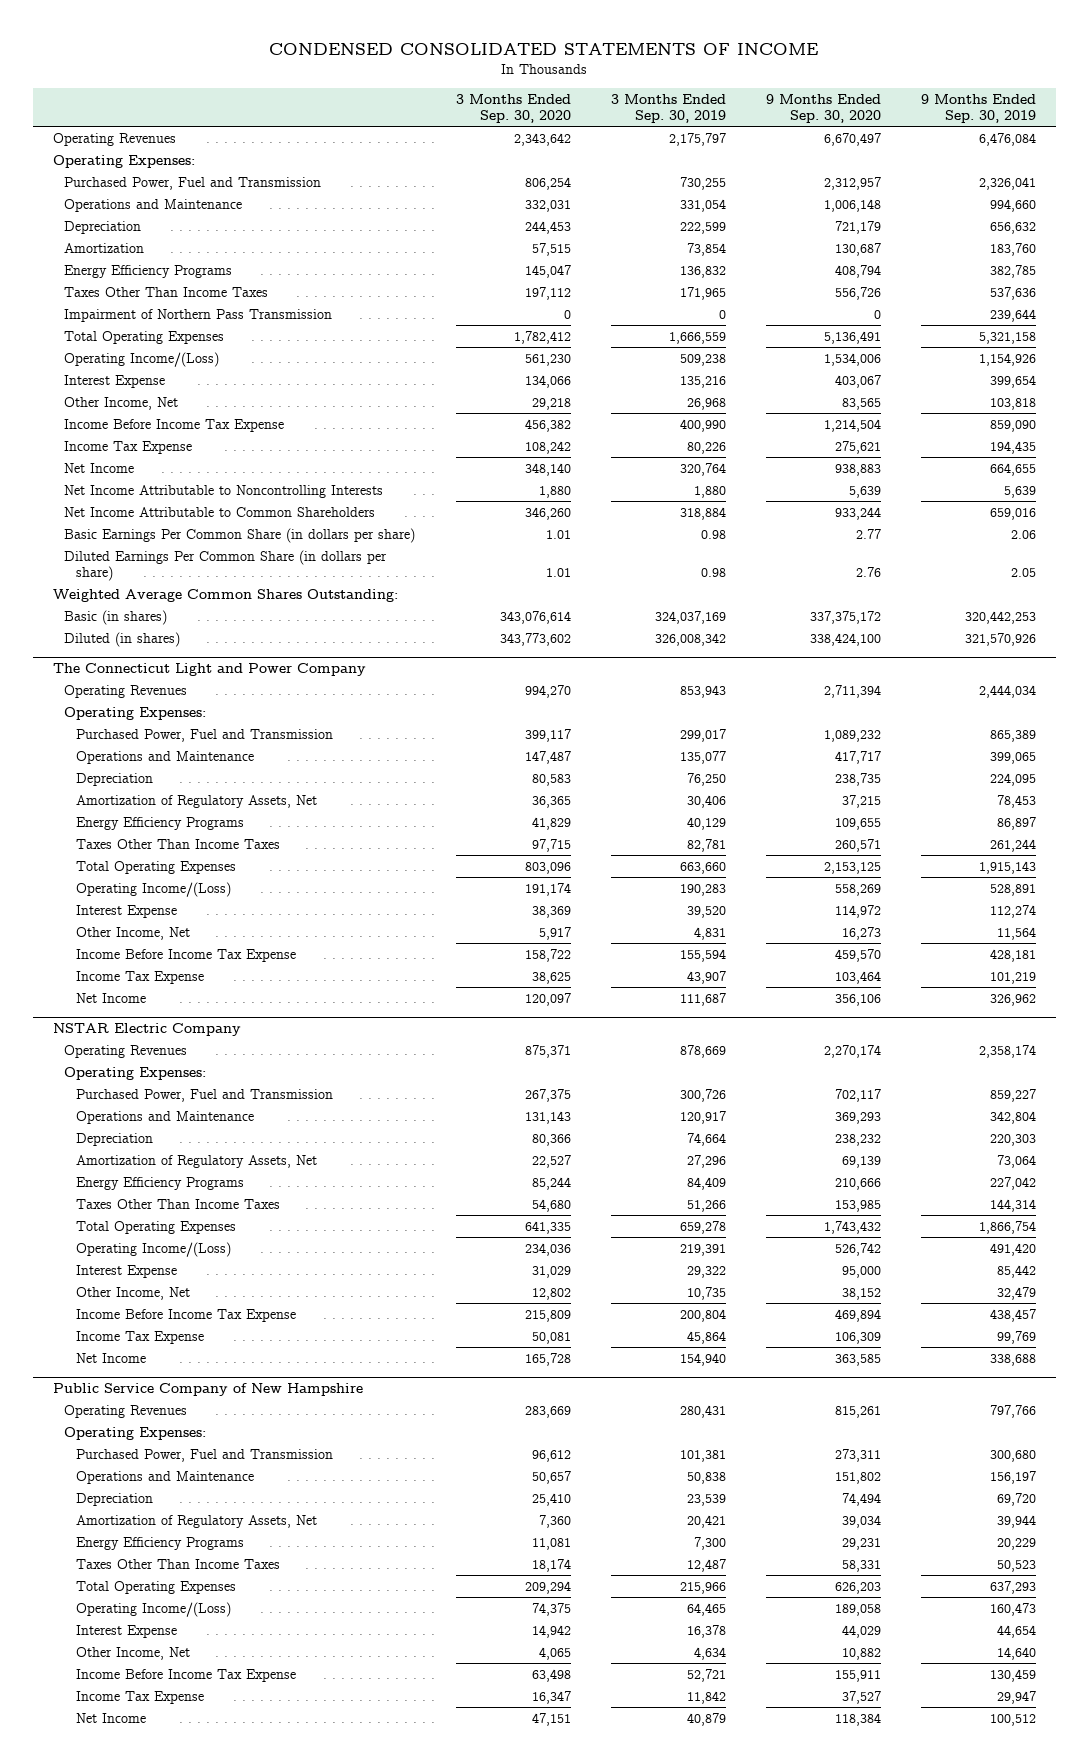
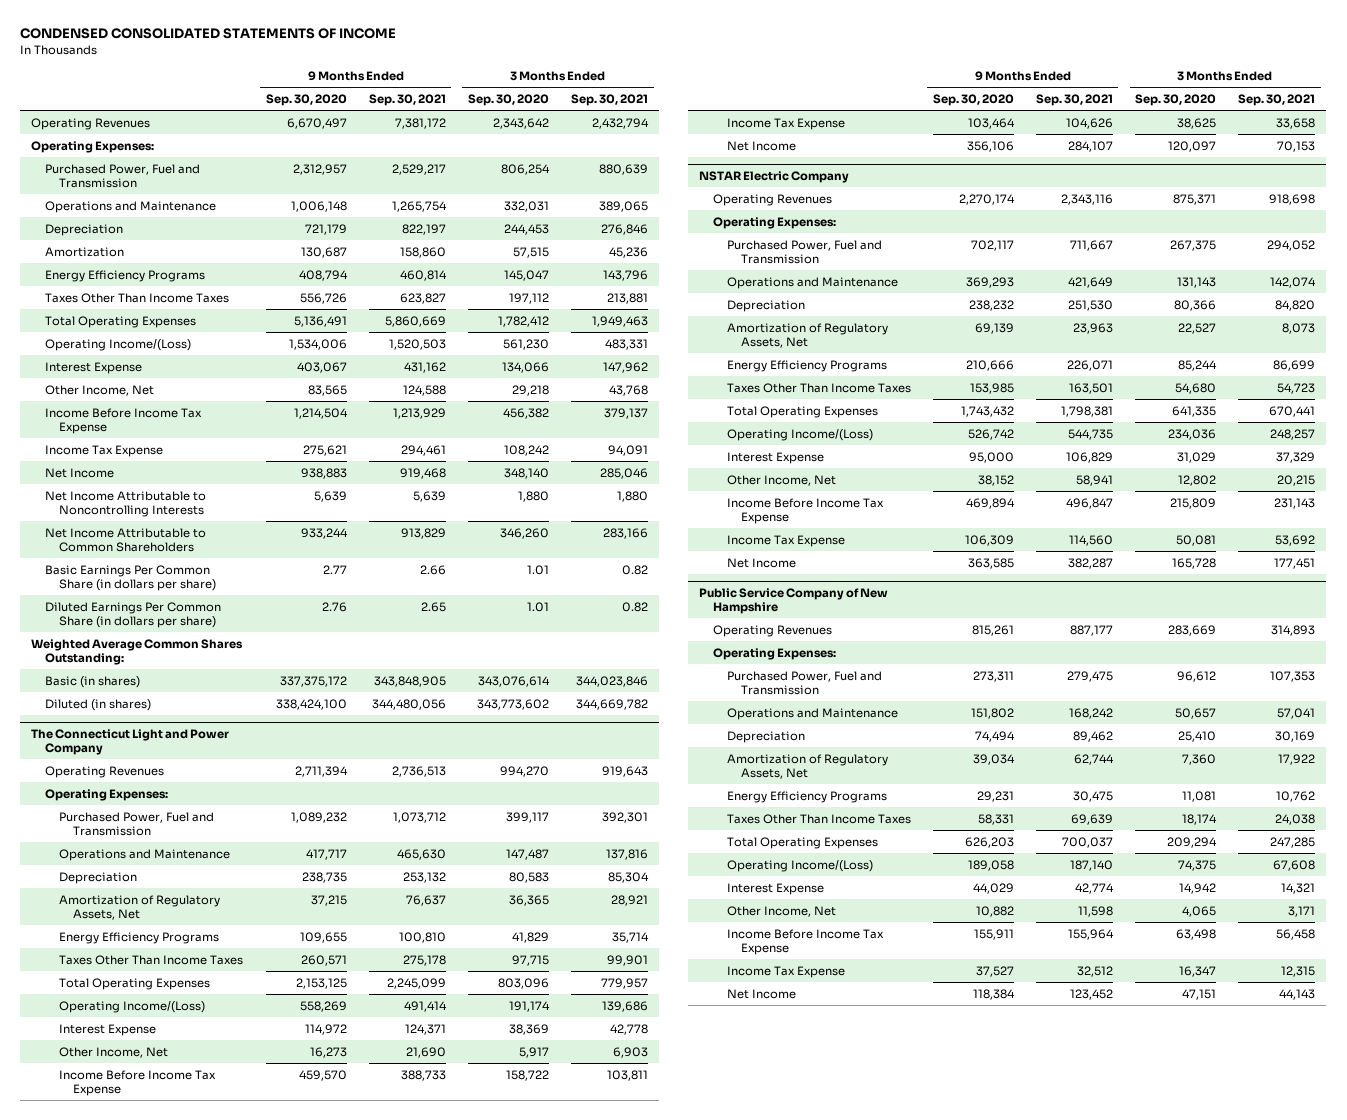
- | 3 Months Ended Sep. 30, 2020 | 3 Months Ended Sep. 30, 2019 | 9 Months Ended Sep. 30, 2020 | 9 Months Ended Sep. 30, 2019
+ | 9 Months Ended Sep. 30, 2020 | 9 Months Ended Sep. 30, 2021 | 3 Months Ended Sep. 30, 2020 | 3 Months Ended Sep. 30, 2021
- Impairment of Northern Pass Transmission | 0 | 0 | 0 | 239,644

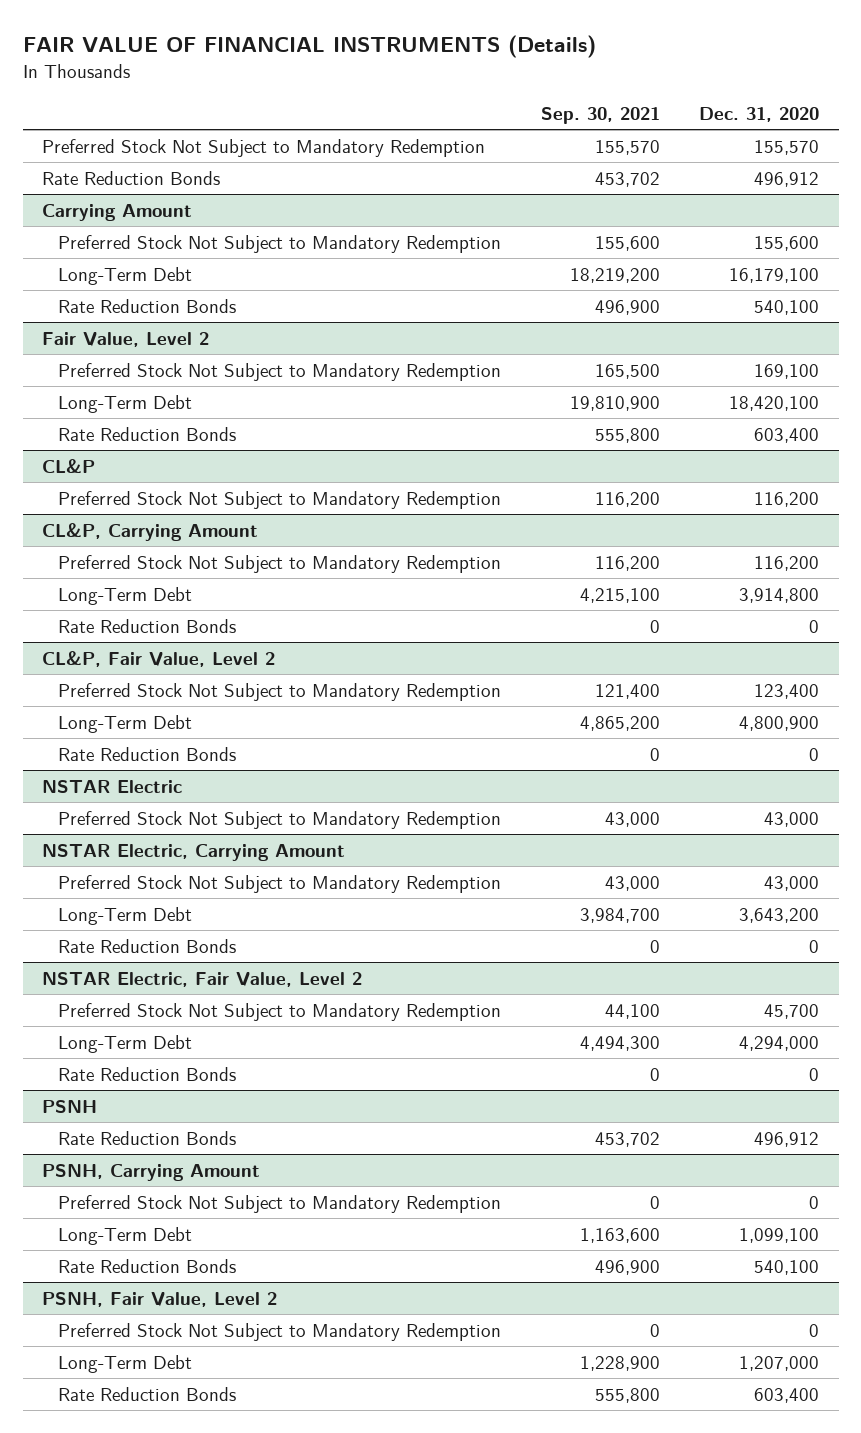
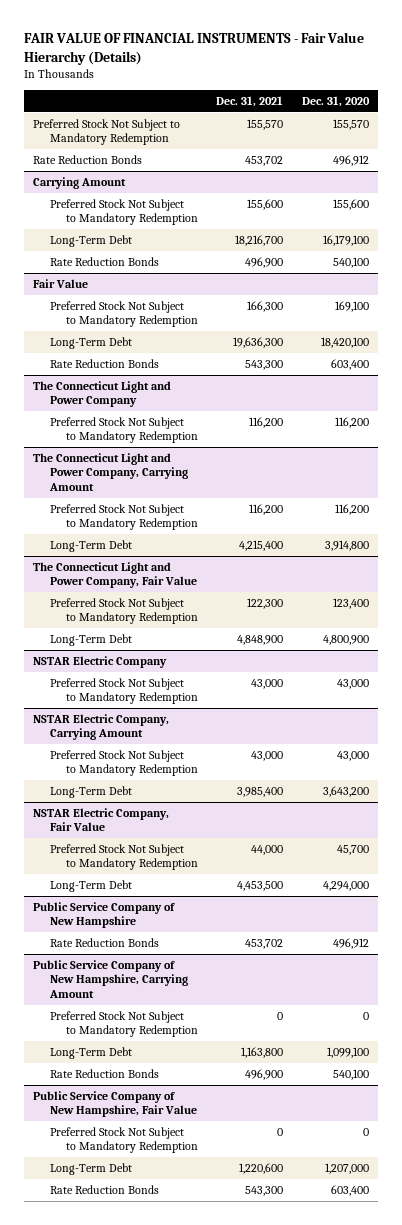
- FAIR VALUE OF FINANCIAL INSTRUMENTS (Details)
+ FAIR VALUE OF FINANCIAL INSTRUMENTS - Fair Value Hierarchy (Details)
- | Sep. 30, 2021 | Dec. 31, 2020
+ | Dec. 31, 2021 | Dec. 31, 2020
- Fair Value, Level 2
+ Fair Value
- CL&P
+ The Connecticut Light and Power Company
- CL&P, Carrying Amount
+ The Connecticut Light and Power Company, Carrying Amount
- Rate Reduction Bonds | 0 | 0
- CL&P, Fair Value, Level 2
+ The Connecticut Light and Power Company, Fair Value
- Rate Reduction Bonds | 0 | 0
- NSTAR Electric
+ NSTAR Electric Company
- NSTAR Electric, Carrying Amount
+ NSTAR Electric Company, Carrying Amount
- Rate Reduction Bonds | 0 | 0
- NSTAR Electric, Fair Value, Level 2
+ NSTAR Electric Company, Fair Value
- Rate Reduction Bonds | 0 | 0
- PSNH
+ Public Service Company of New Hampshire
- PSNH, Carrying Amount
+ Public Service Company of New Hampshire, Carrying Amount
- PSNH, Fair Value, Level 2
+ Public Service Company of New Hampshire, Fair Value

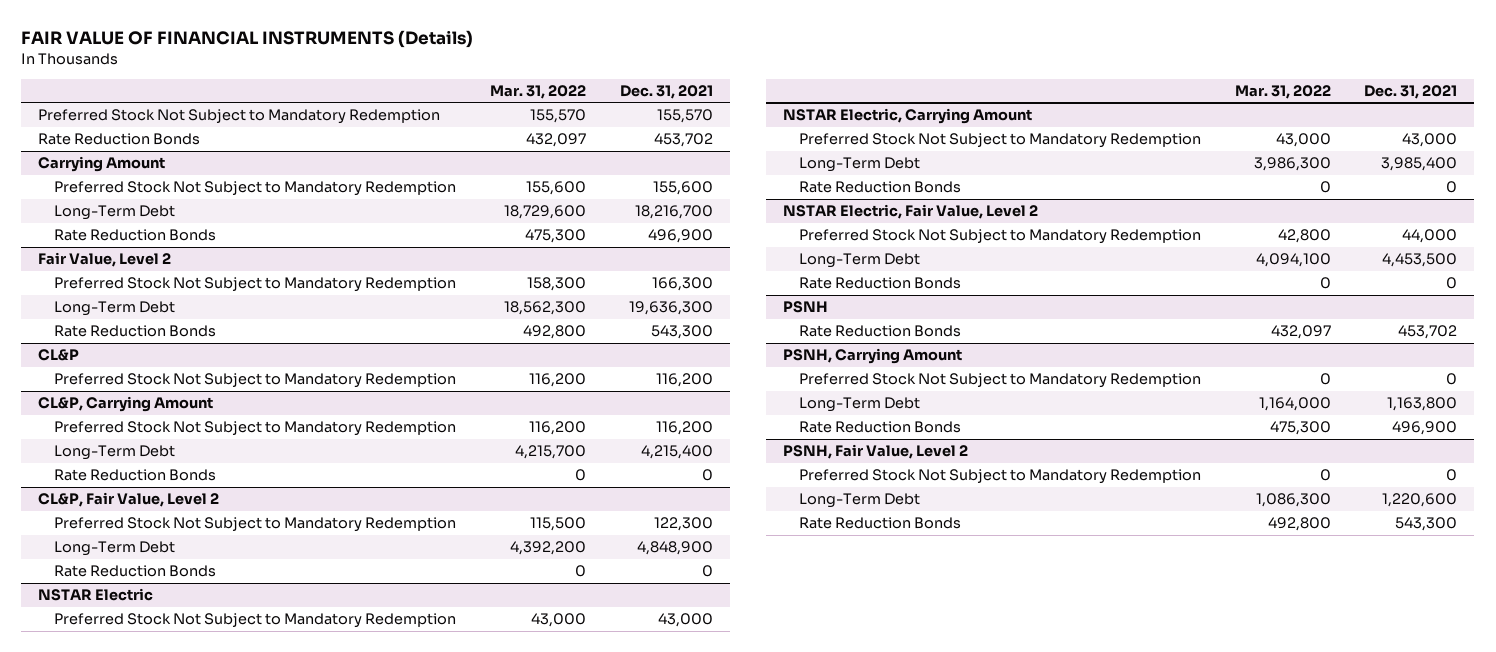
- FAIR VALUE OF FINANCIAL INSTRUMENTS - Fair Value Hierarchy (Details)
+ FAIR VALUE OF FINANCIAL INSTRUMENTS (Details)
- | Dec. 31, 2021 | Dec. 31, 2020
+ | Mar. 31, 2022 | Dec. 31, 2021
- Fair Value
+ Fair Value, Level 2
- The Connecticut Light and Power Company
+ CL&P
- The Connecticut Light and Power Company, Carrying Amount
+ CL&P, Carrying Amount
- The Connecticut Light and Power Company, Fair Value
+ Rate Reduction Bonds | 0 | 0
+ CL&P, Fair Value, Level 2
- NSTAR Electric Company
+ Rate Reduction Bonds | 0 | 0
+ NSTAR Electric
- NSTAR Electric Company, Carrying Amount
+ NSTAR Electric, Carrying Amount
- NSTAR Electric Company, Fair Value
+ Rate Reduction Bonds | 0 | 0
+ NSTAR Electric, Fair Value, Level 2
- Public Service Company of New Hampshire
+ Rate Reduction Bonds | 0 | 0
+ PSNH
- Public Service Company of New Hampshire, Carrying Amount
+ PSNH, Carrying Amount
- Public Service Company of New Hampshire, Fair Value
+ PSNH, Fair Value, Level 2

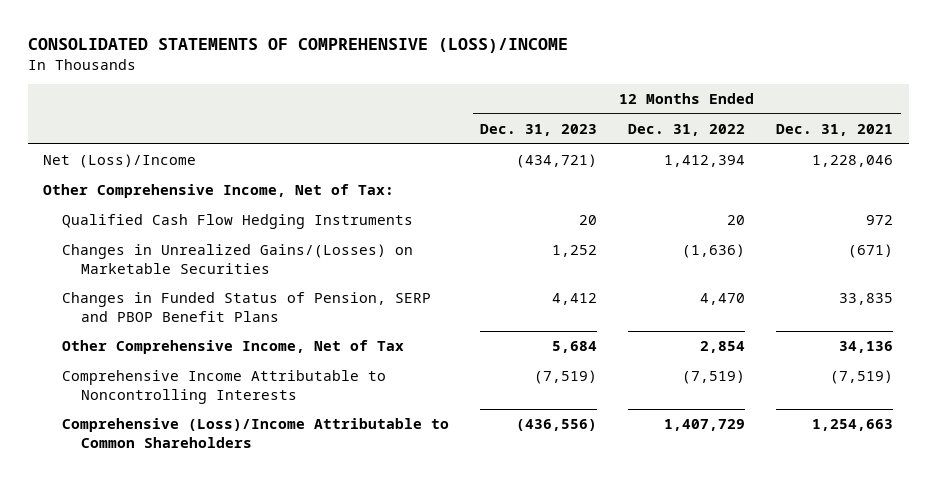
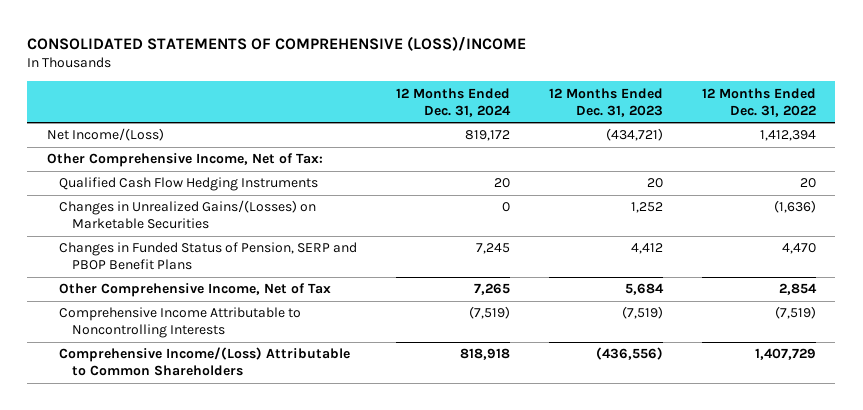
- | 12 Months Ended Dec. 31, 2023 | 12 Months Ended Dec. 31, 2022 | 12 Months Ended Dec. 31, 2021
+ | 12 Months Ended Dec. 31, 2024 | 12 Months Ended Dec. 31, 2023 | 12 Months Ended Dec. 31, 2022
- Net (Loss)/Income | (434,721) | 1,412,394 | 1,228,046
+ Net Income/(Loss) | 819,172 | (434,721) | 1,412,394
- Comprehensive (Loss)/Income Attributable to Common Shareholders | (436,556) | 1,407,729 | 1,254,663
+ Comprehensive Income/(Loss) Attributable to Common Shareholders | 818,918 | (436,556) | 1,407,729

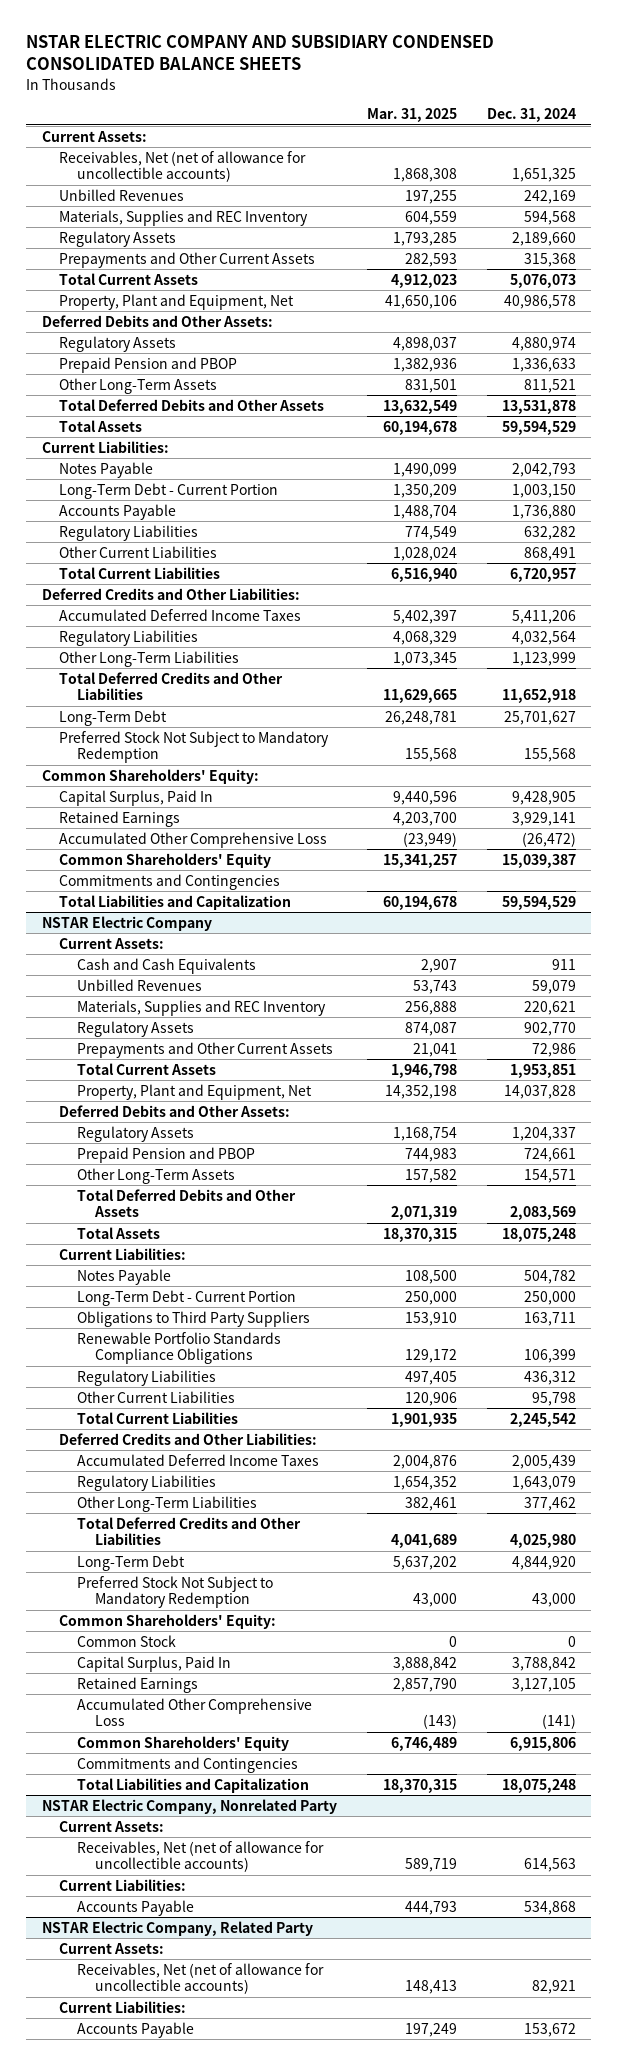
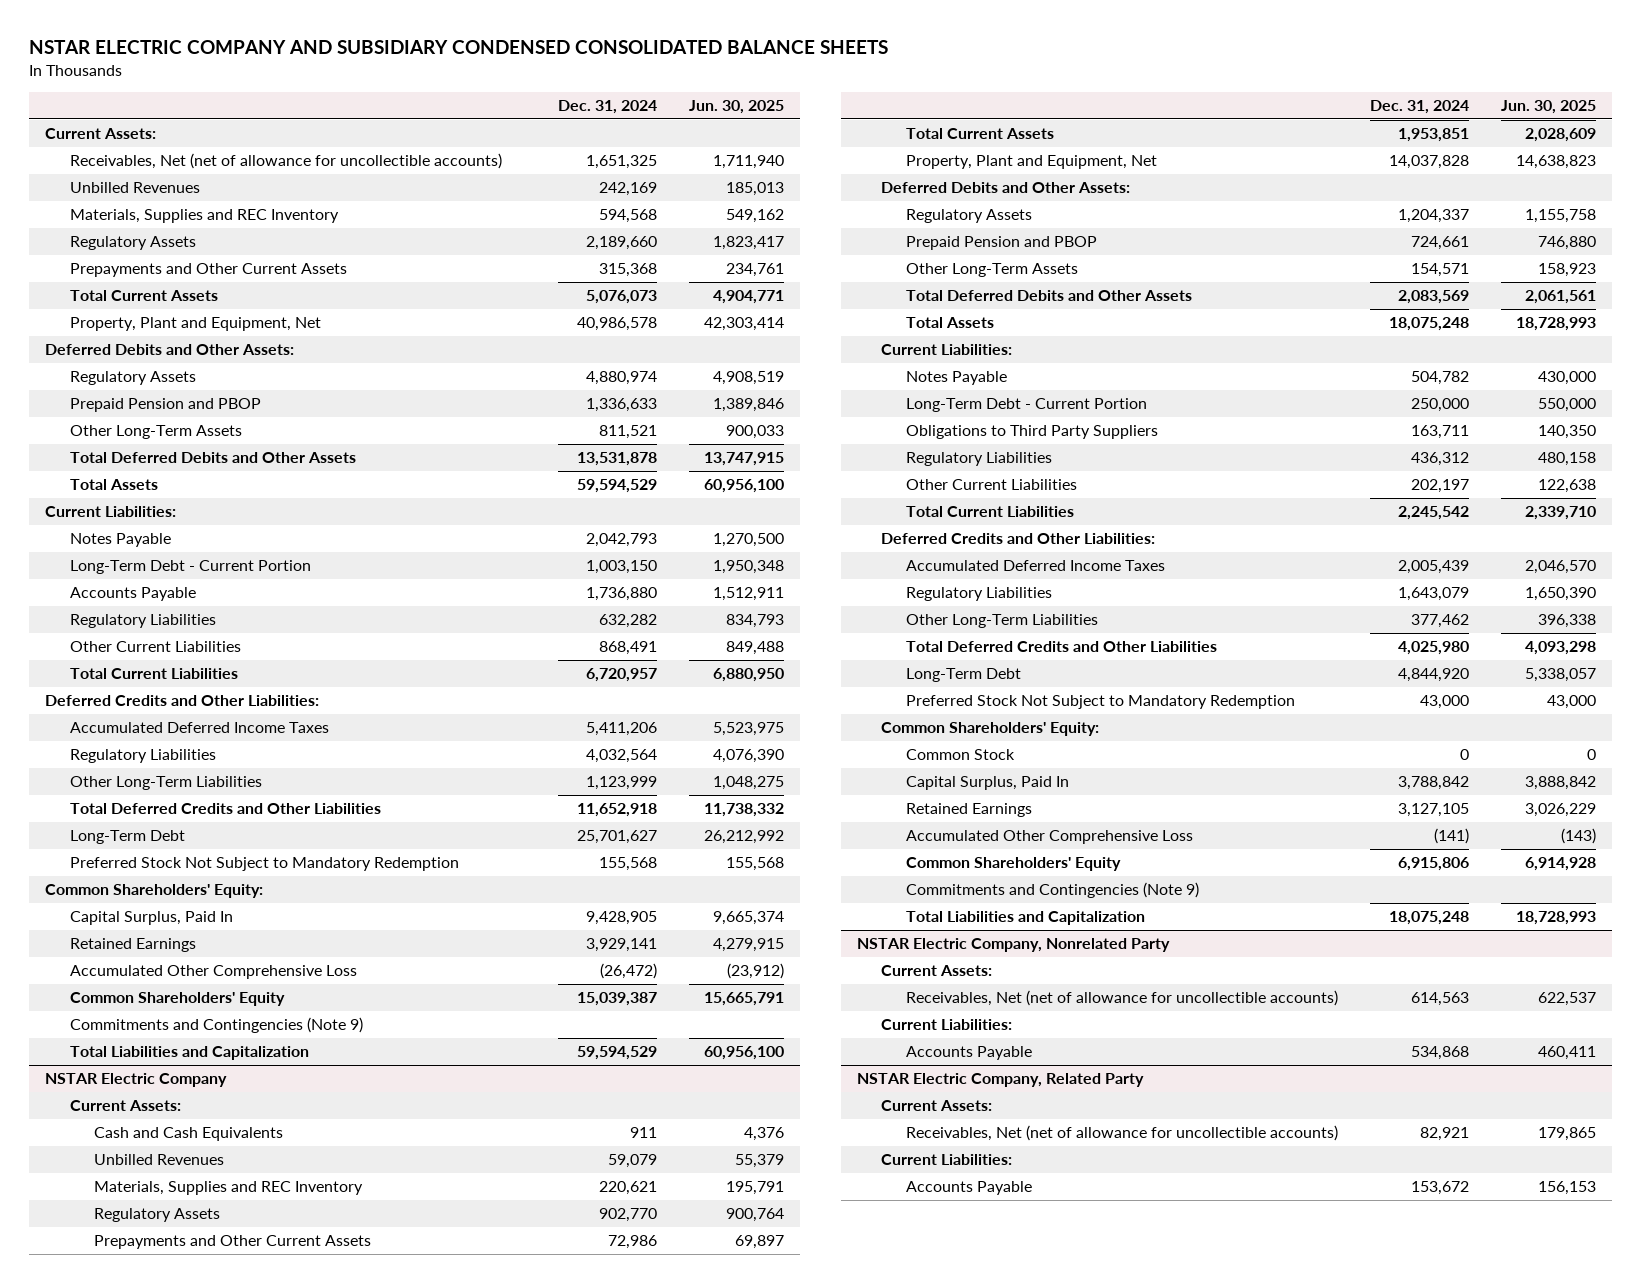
- | Mar. 31, 2025 | Dec. 31, 2024
+ | Dec. 31, 2024 | Jun. 30, 2025
- Commitments and Contingencies
+ Commitments and Contingencies (Note 9)
@ NSTAR Electric Company
- Renewable Portfolio Standards Compliance Obligations | 129,172 | 106,399
- Other Current Liabilities | 120,906 | 95,798
+ Other Current Liabilities | 202,197 | 122,638
- Commitments and Contingencies
+ Commitments and Contingencies (Note 9)

